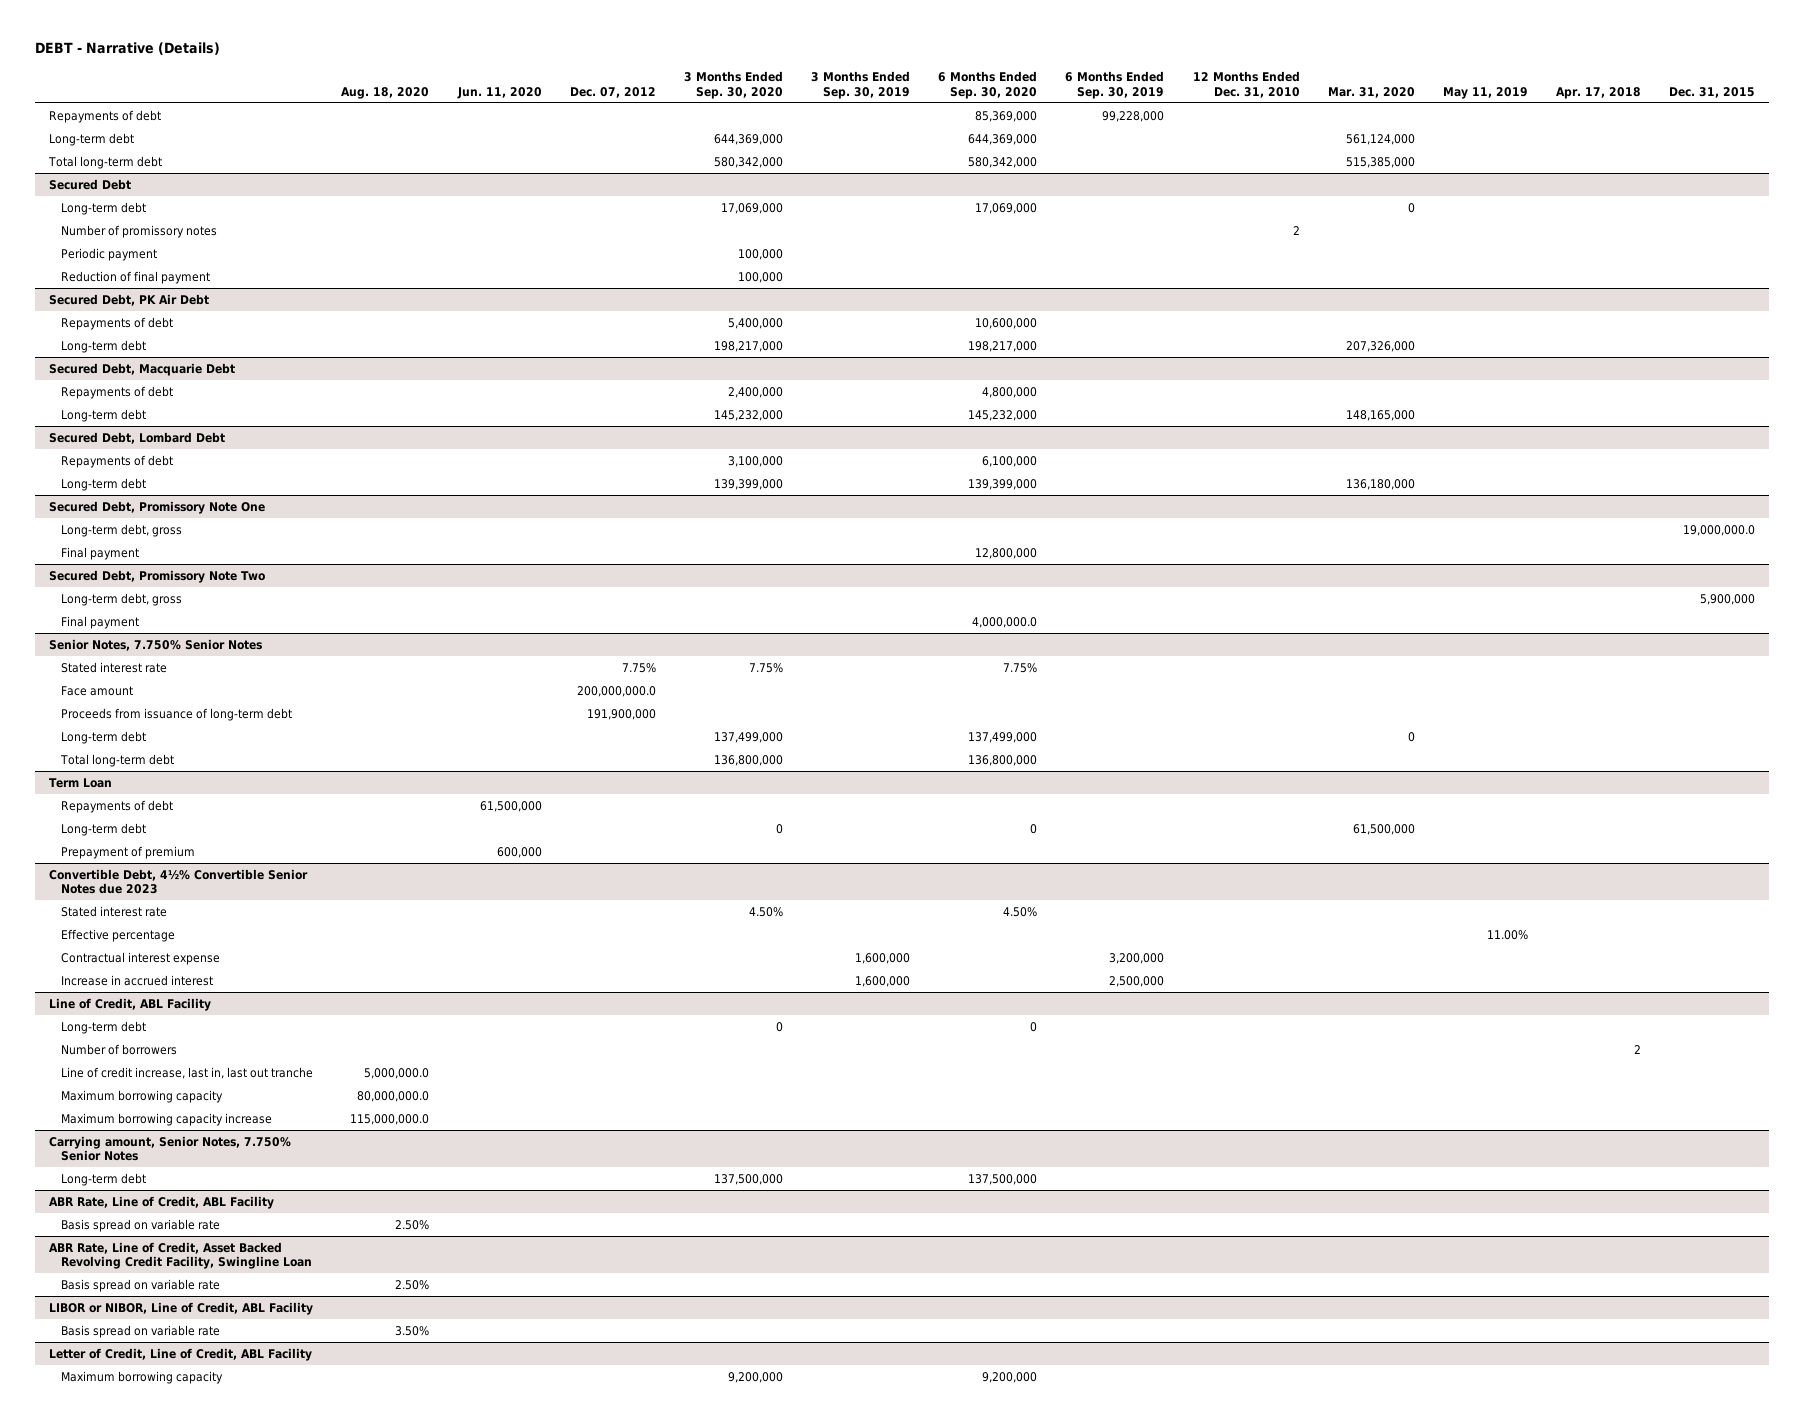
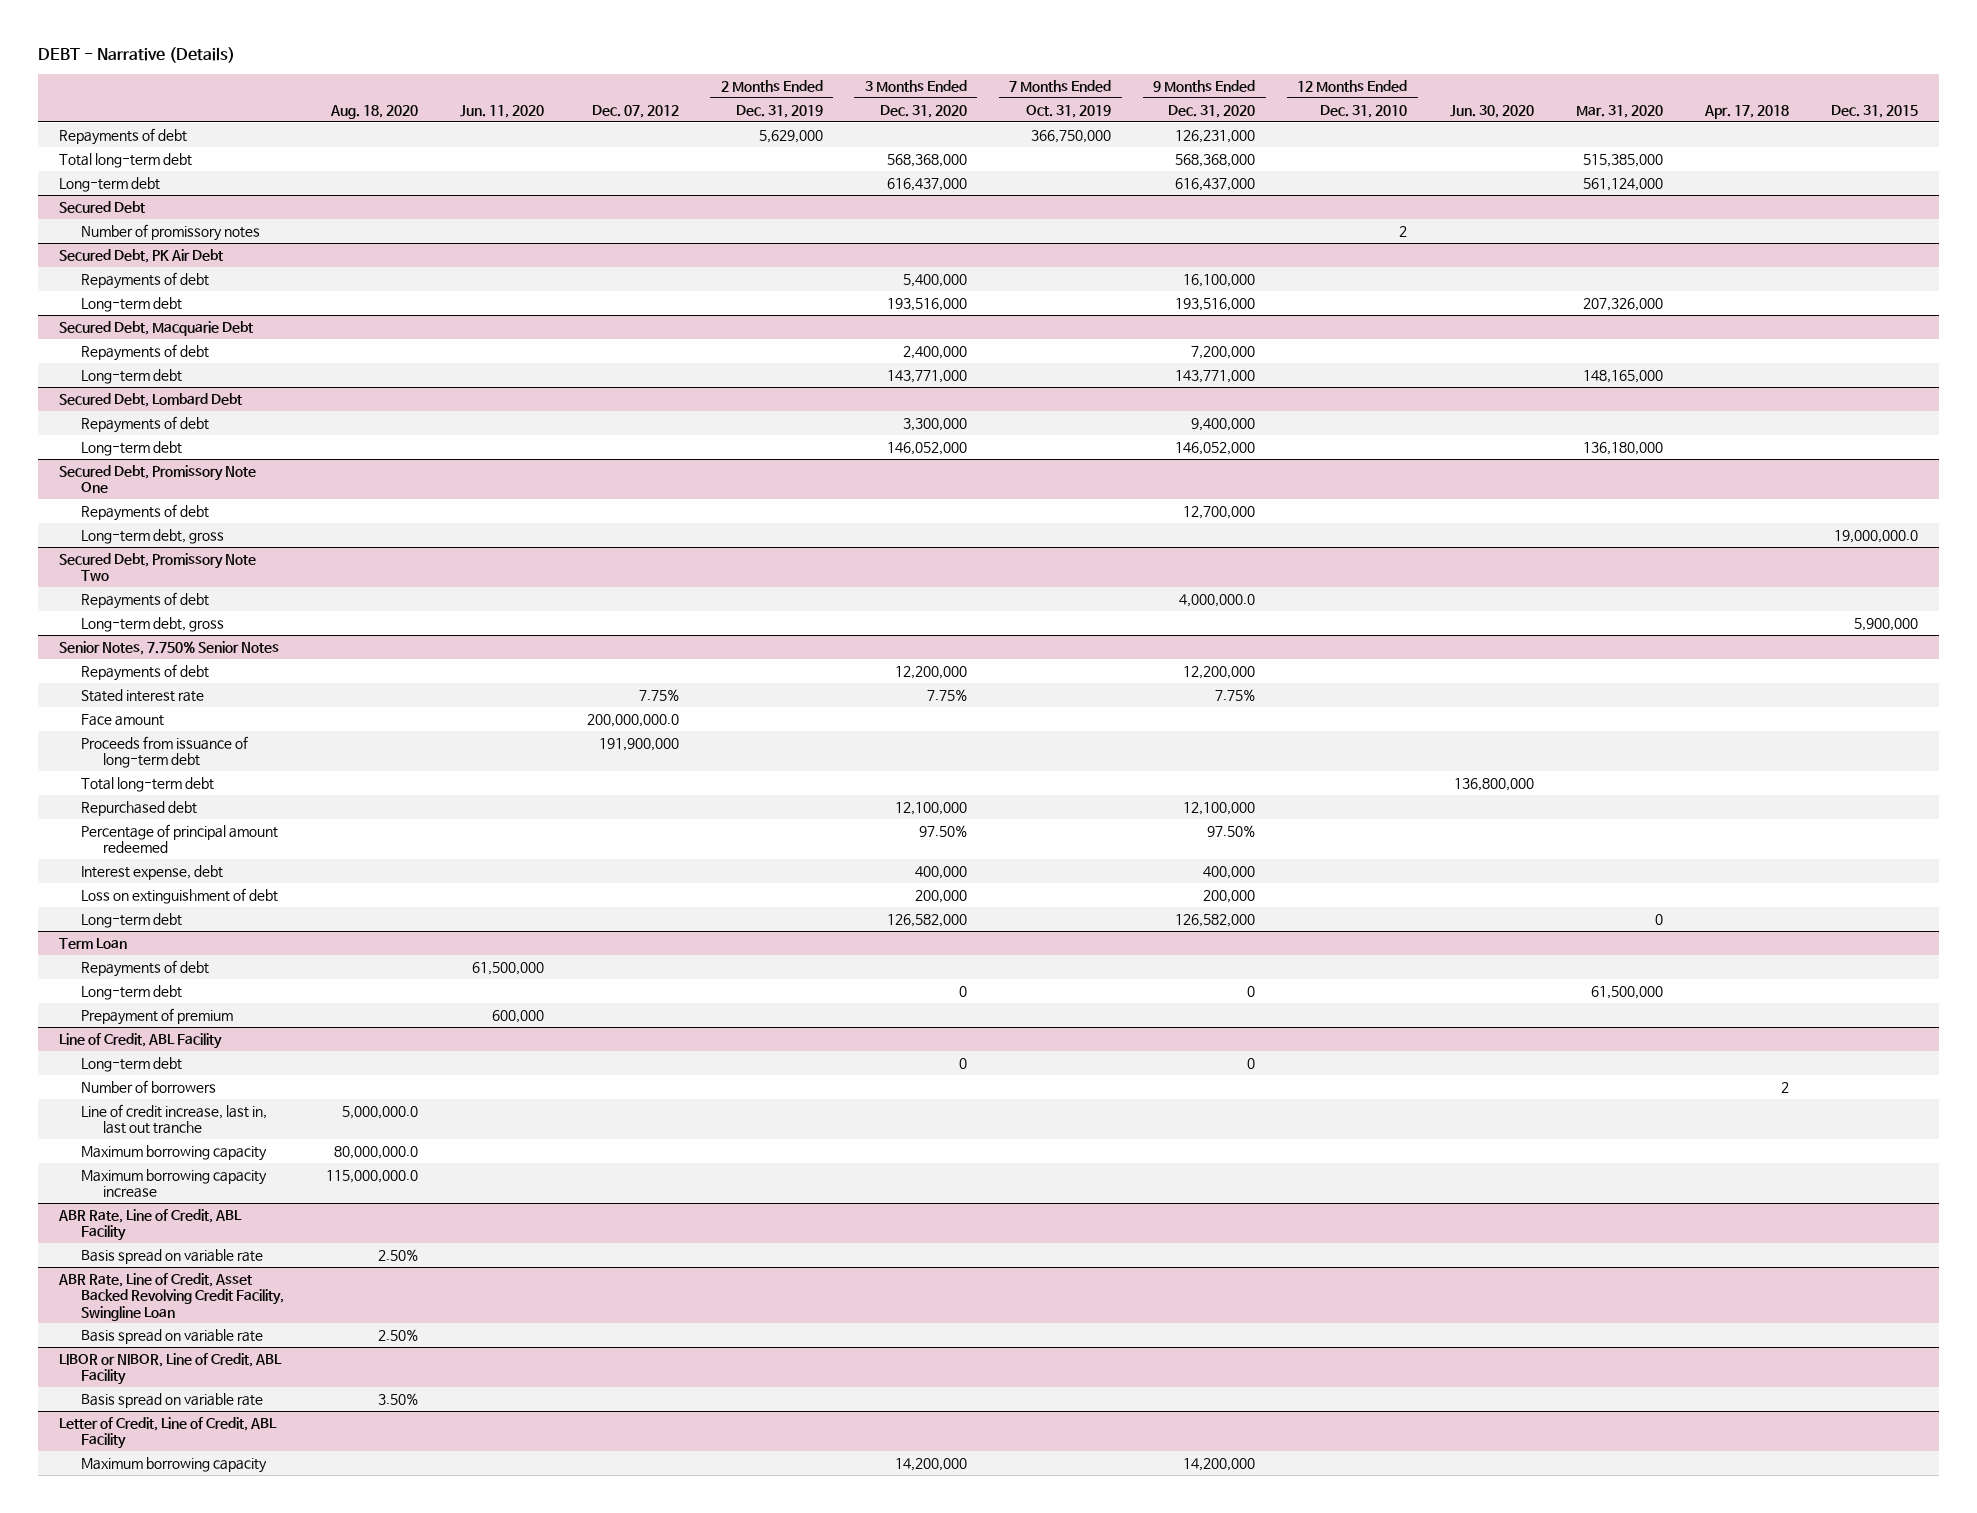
- | Aug. 18, 2020 | Jun. 11, 2020 | Dec. 07, 2012 | 3 Months Ended Sep. 30, 2020 | 3 Months Ended Sep. 30, 2019 | 6 Months Ended Sep. 30, 2020 | 6 Months Ended Sep. 30, 2019 | 12 Months Ended Dec. 31, 2010 | Mar. 31, 2020 | May 11, 2019 | Apr. 17, 2018 | Dec. 31, 2015
+ | Aug. 18, 2020 | Jun. 11, 2020 | Dec. 07, 2012 | 2 Months Ended Dec. 31, 2019 | 3 Months Ended Dec. 31, 2020 | 7 Months Ended Oct. 31, 2019 | 9 Months Ended Dec. 31, 2020 | 12 Months Ended Dec. 31, 2010 | Jun. 30, 2020 | Mar. 31, 2020 | Apr. 17, 2018 | Dec. 31, 2015
moved down: Long-term debt | | | | | 616,437,000 | | 616,437,000 | | | 561,124,000 | |
@ Secured Debt
- Long-term debt | | | | 17,069,000 | | 17,069,000 | | | 0 | | |
- Periodic payment | | | | 100,000 | | | | | | | |
- Reduction of final payment | | | | 100,000 | | | | | | | |
@ Secured Debt, Promissory Note One
+ Repayments of debt | | | | | | | 12,700,000 | | | | |
- Final payment | | | | | | 12,800,000 | | | | | |
@ Secured Debt, Promissory Note Two
+ Repayments of debt | | | | | | | 4,000,000.0 | | | | |
- Final payment | | | | | | 4,000,000.0 | | | | | |
@ Senior Notes, 7.750% Senior Notes
+ Repayments of debt | | | | | 12,200,000 | | 12,200,000 | | | | |
+ Repurchased debt | | | | | 12,100,000 | | 12,100,000 | | | | |
+ Percentage of principal amount redeemed | | | | | 97.50% | | 97.50% | | | | |
+ Interest expense, debt | | | | | 400,000 | | 400,000 | | | | |
+ Loss on extinguishment of debt | | | | | 200,000 | | 200,000 | | | | |
moved down: Long-term debt | | | | | 126,582,000 | | 126,582,000 | | | 0 | |
- Convertible Debt, 4½% Convertible Senior Notes due 2023
- Stated interest rate | | | | 4.50% | | 4.50% | | | | | |
- Effective percentage | | | | | | | | | | 11.00% | |
- Contractual interest expense | | | | | 1,600,000 | | 3,200,000 | | | | |
- Increase in accrued interest | | | | | 1,600,000 | | 2,500,000 | | | | |
- Carrying amount, Senior Notes, 7.750% Senior Notes
- Long-term debt | | | | 137,500,000 | | 137,500,000 | | | | | |

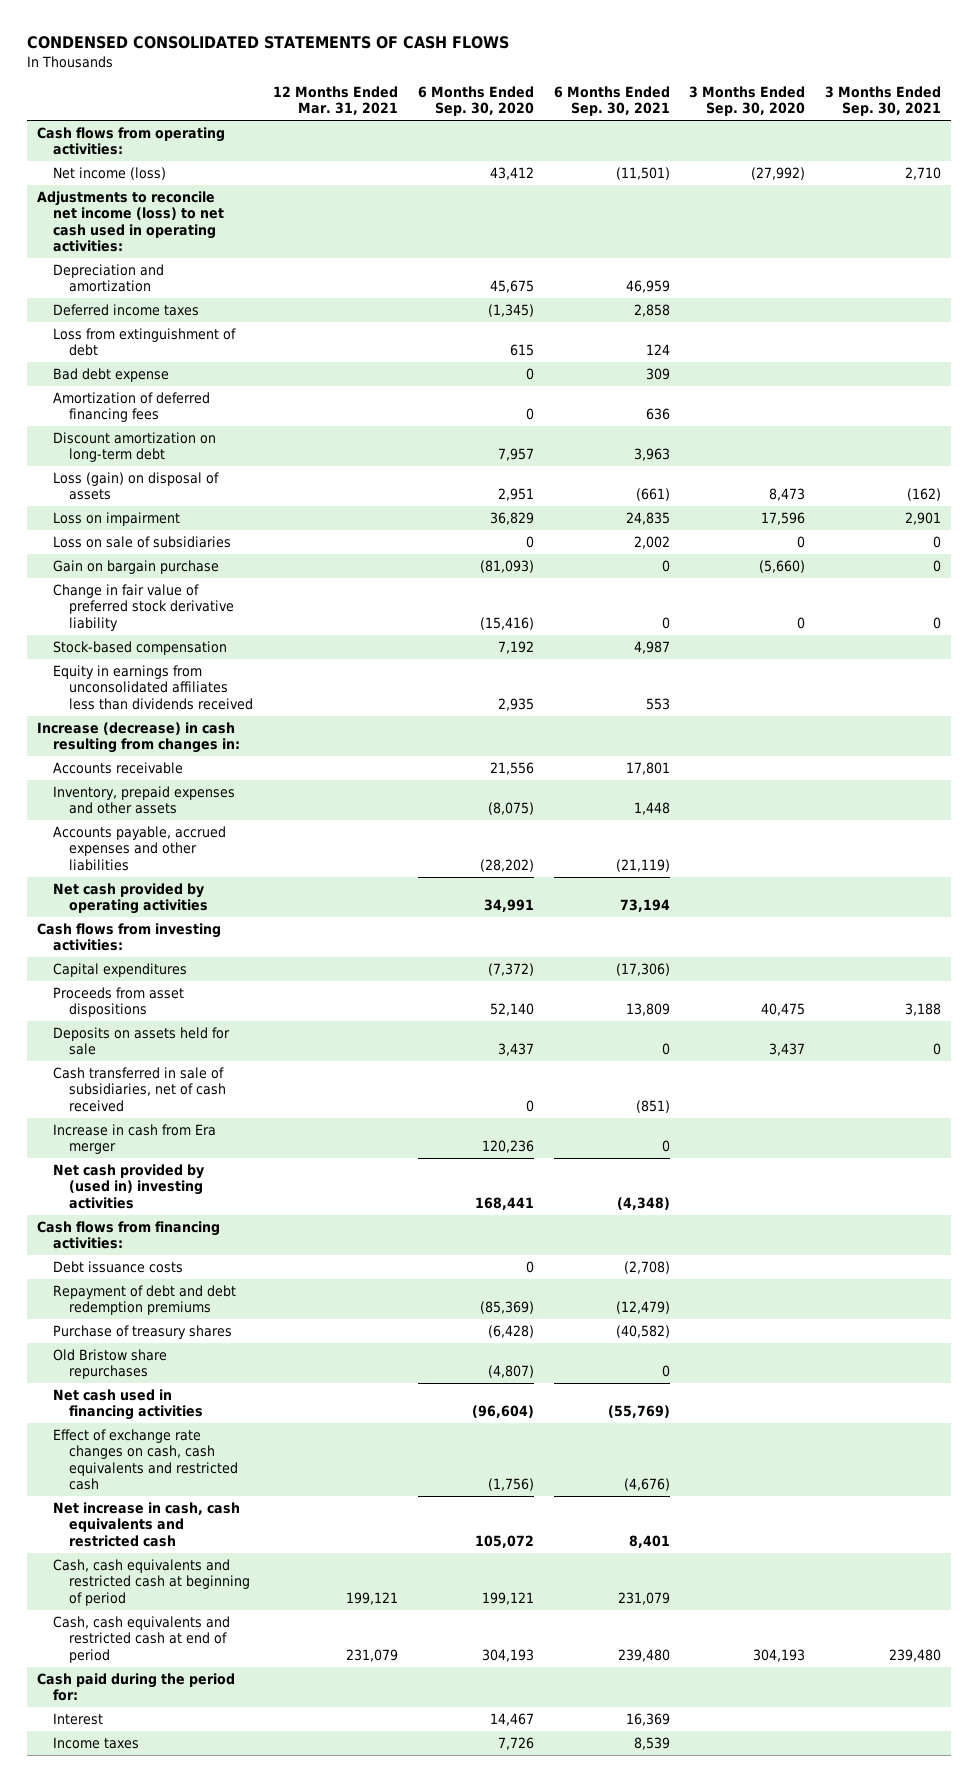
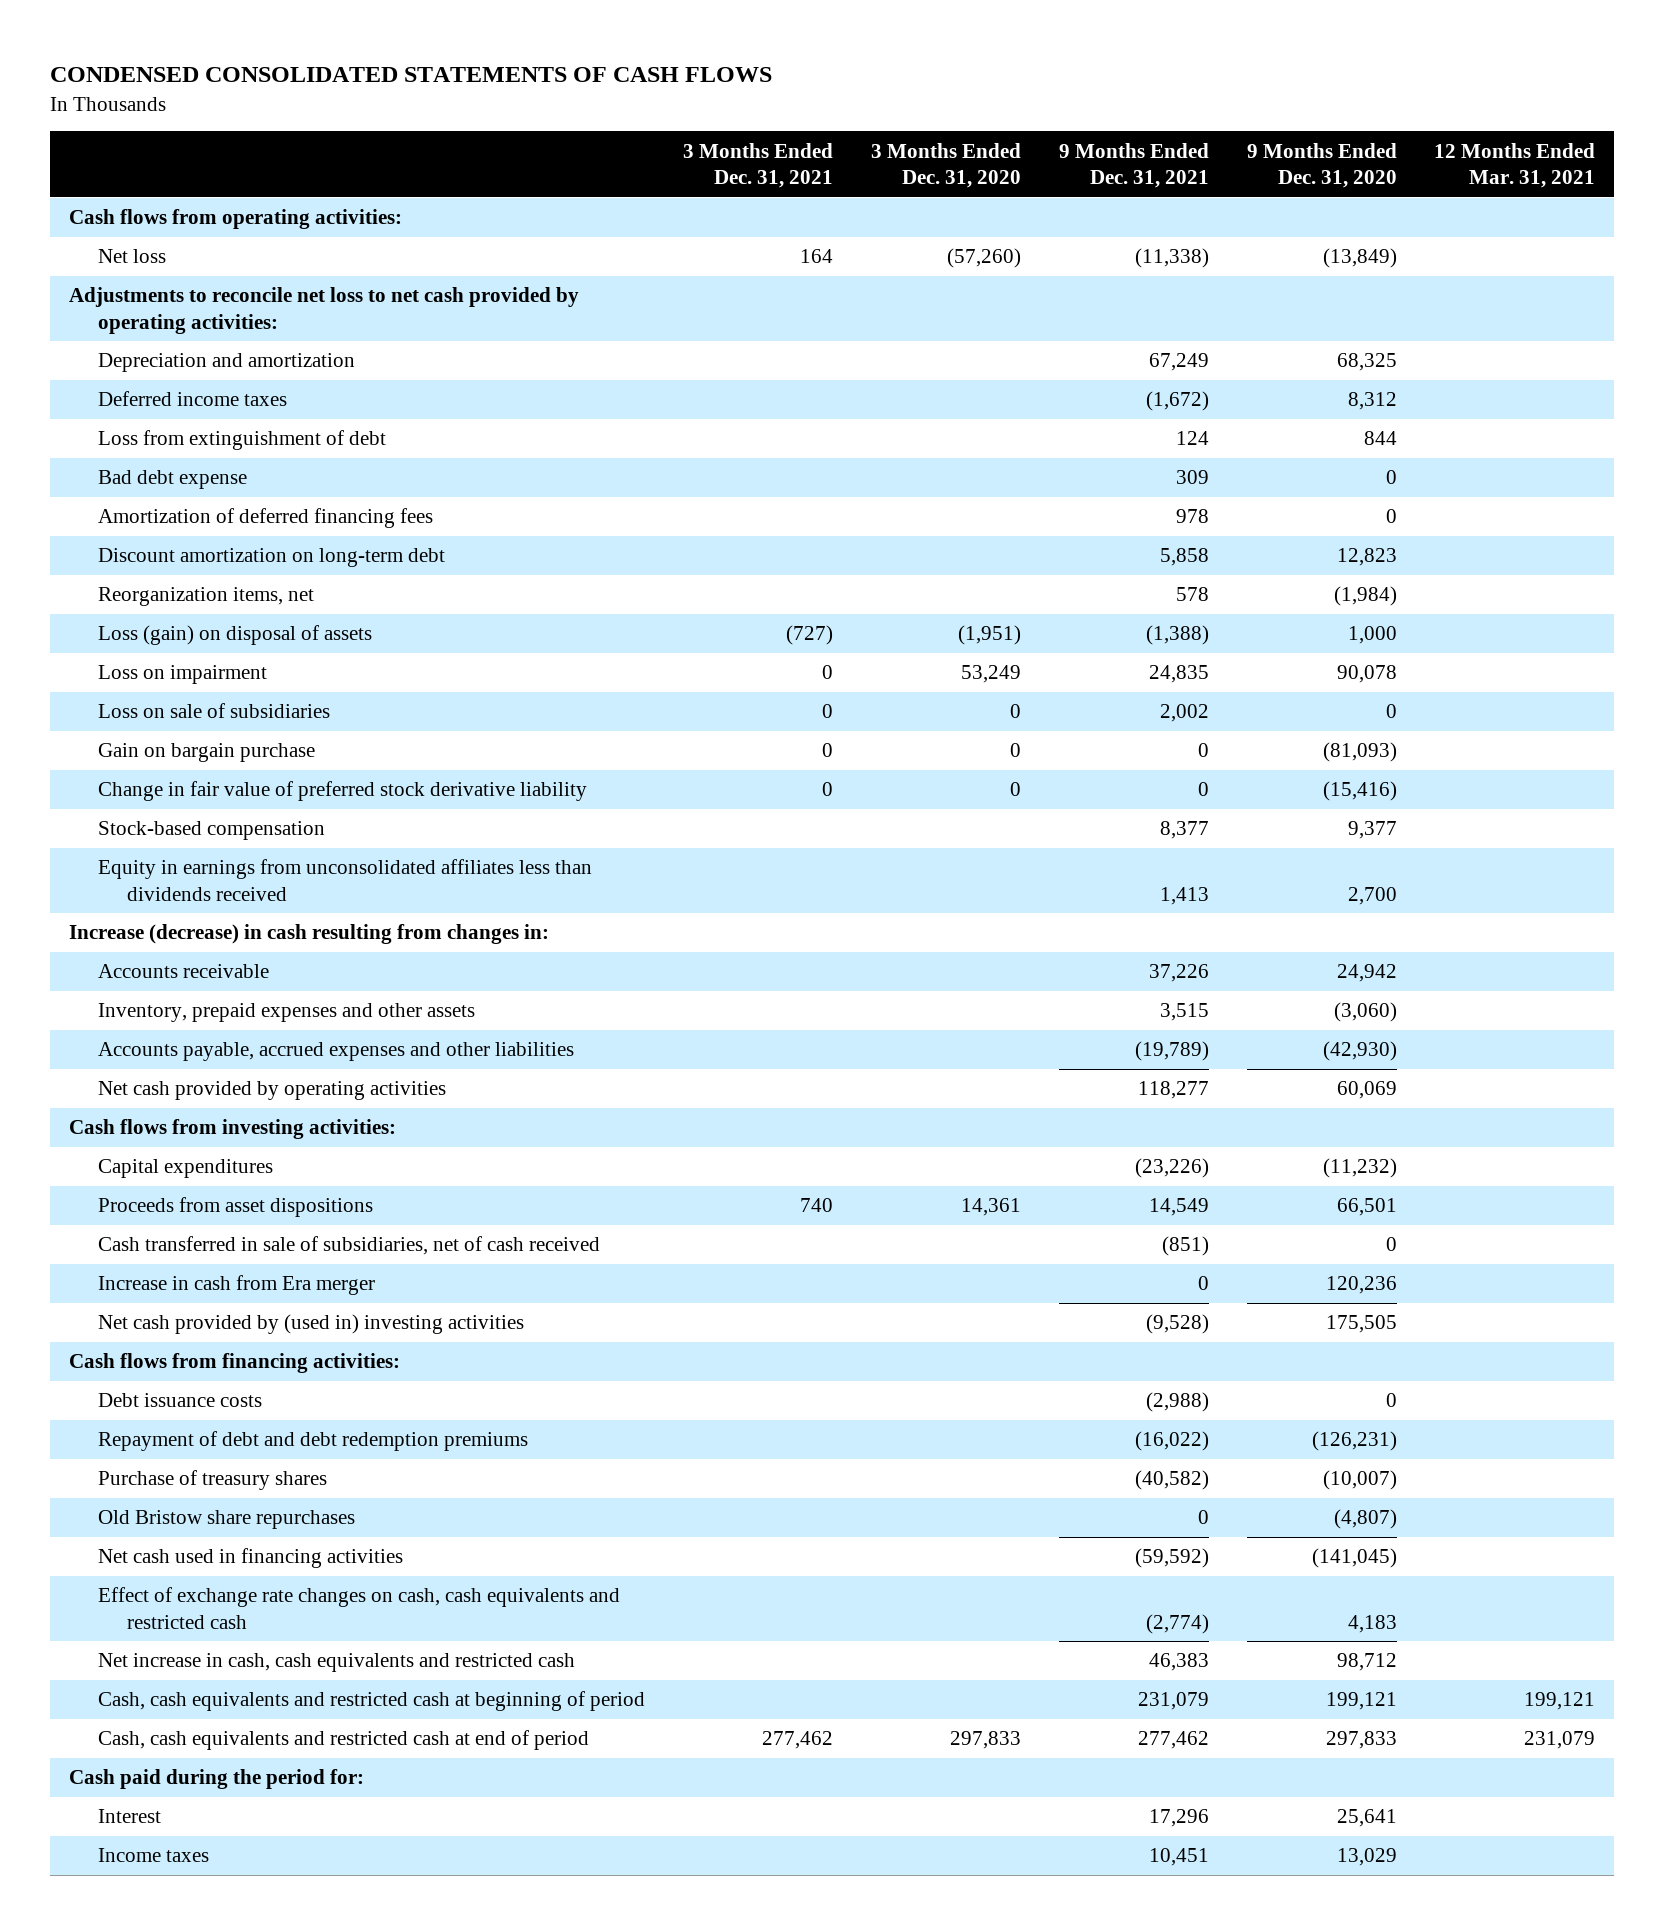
- | 12 Months Ended Mar. 31, 2021 | 6 Months Ended Sep. 30, 2020 | 6 Months Ended Sep. 30, 2021 | 3 Months Ended Sep. 30, 2020 | 3 Months Ended Sep. 30, 2021
+ | 3 Months Ended Dec. 31, 2021 | 3 Months Ended Dec. 31, 2020 | 9 Months Ended Dec. 31, 2021 | 9 Months Ended Dec. 31, 2020 | 12 Months Ended Mar. 31, 2021
- Net income (loss) | | 43,412 | (11,501) | (27,992) | 2,710
- Adjustments to reconcile net income (loss) to net cash used in operating activities:
+ Net loss | 164 | (57,260) | (11,338) | (13,849) |
+ Adjustments to reconcile net loss to net cash provided by operating activities:
+ Reorganization items, net | | | 578 | (1,984) |
- Deposits on assets held for sale | | 3,437 | 0 | 3,437 | 0

